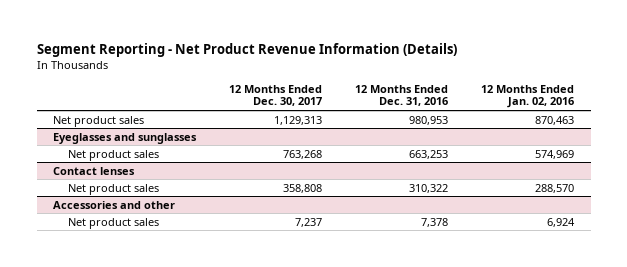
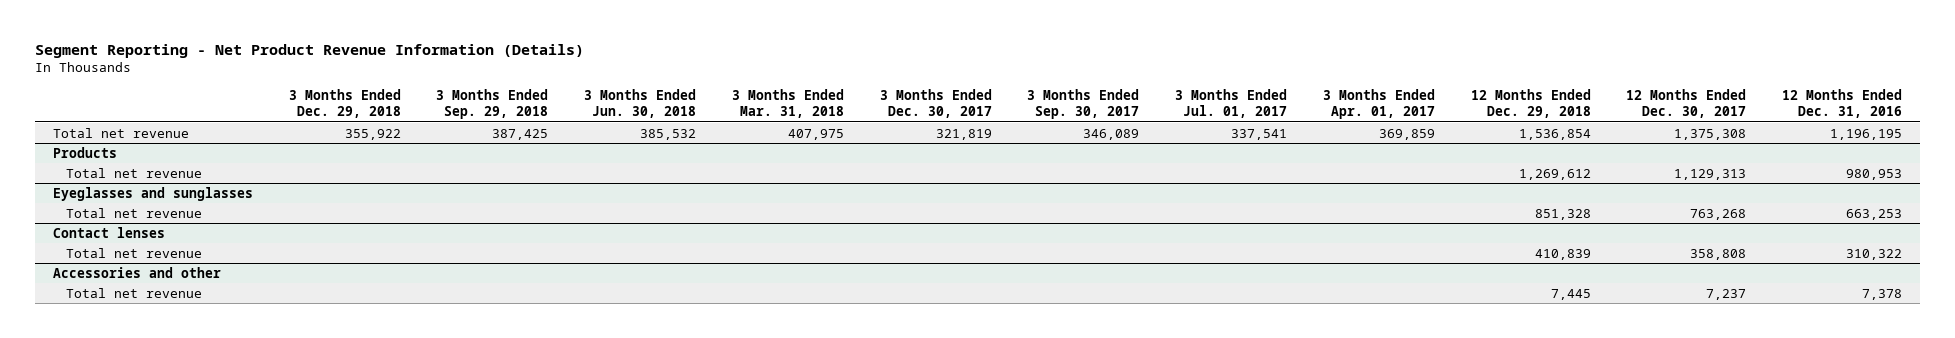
- | 12 Months Ended Dec. 30, 2017 | 12 Months Ended Dec. 31, 2016 | 12 Months Ended Jan. 02, 2016
+ | 3 Months Ended Dec. 29, 2018 | 3 Months Ended Sep. 29, 2018 | 3 Months Ended Jun. 30, 2018 | 3 Months Ended Mar. 31, 2018 | 3 Months Ended Dec. 30, 2017 | 3 Months Ended Sep. 30, 2017 | 3 Months Ended Jul. 01, 2017 | 3 Months Ended Apr. 01, 2017 | 12 Months Ended Dec. 29, 2018 | 12 Months Ended Dec. 30, 2017 | 12 Months Ended Dec. 31, 2016
- Net product sales | 1,129,313 | 980,953 | 870,463
+ Total net revenue | 355,922 | 387,425 | 385,532 | 407,975 | 321,819 | 346,089 | 337,541 | 369,859 | 1,536,854 | 1,375,308 | 1,196,195
+ Products
+ Total net revenue | | | | | | | | | 1,269,612 | 1,129,313 | 980,953
@ Eyeglasses and sunglasses
- Net product sales | 763,268 | 663,253 | 574,969
+ Total net revenue | | | | | | | | | 851,328 | 763,268 | 663,253
@ Contact lenses
- Net product sales | 358,808 | 310,322 | 288,570
+ Total net revenue | | | | | | | | | 410,839 | 358,808 | 310,322
@ Accessories and other
- Net product sales | 7,237 | 7,378 | 6,924
+ Total net revenue | | | | | | | | | 7,445 | 7,237 | 7,378

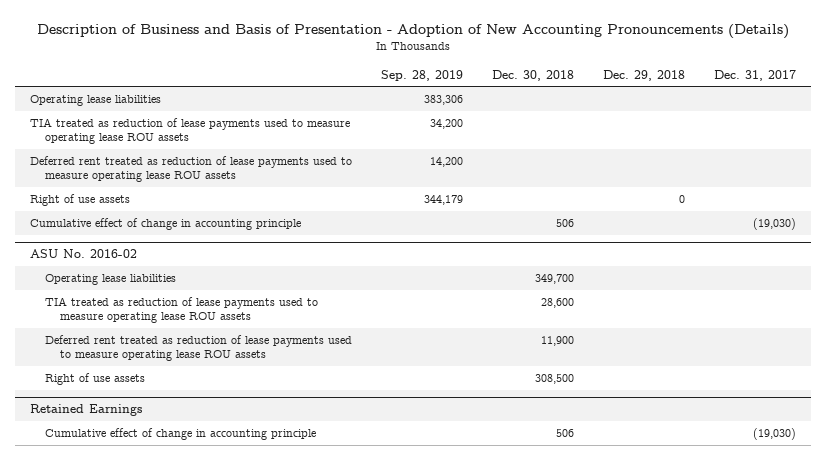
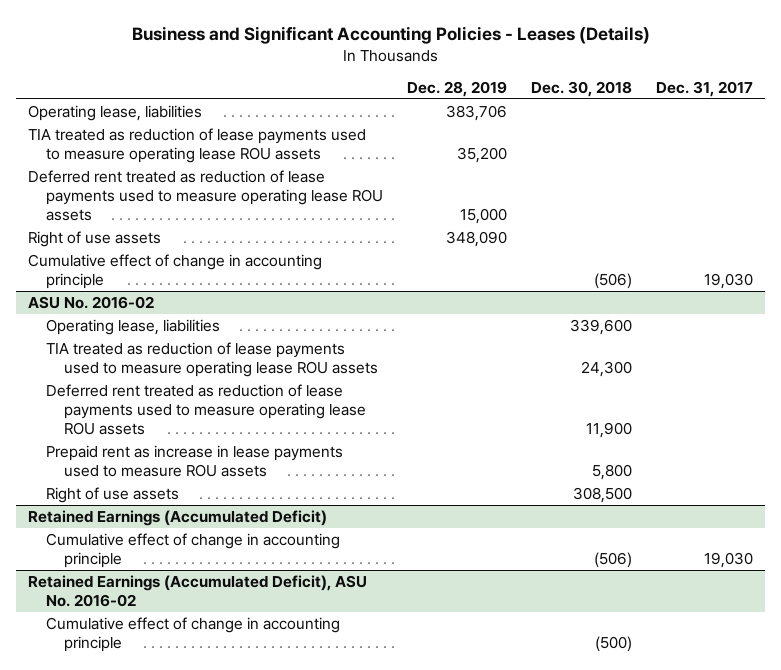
- Description of Business and Basis of Presentation - Adoption of New Accounting Pronouncements (Details)
+ Business and Significant Accounting Policies - Leases (Details)
- | Sep. 28, 2019 | Dec. 30, 2018 | Dec. 29, 2018 | Dec. 31, 2017
+ | Dec. 28, 2019 | Dec. 30, 2018 | Dec. 31, 2017
- Operating lease liabilities | 383,306 | | |
+ Operating lease, liabilities | 383,706 | |
- Cumulative effect of change in accounting principle | | 506 | | (19,030)
+ Cumulative effect of change in accounting principle | | (506) | 19,030
@ ASU No. 2016-02
- Operating lease liabilities | | 349,700 | |
- TIA treated as reduction of lease payments used to measure operating lease ROU assets | | 28,600 | |
+ Operating lease, liabilities | | 339,600 |
+ TIA treated as reduction of lease payments used to measure operating lease ROU assets | | 24,300 |
+ Prepaid rent as increase in lease payments used to measure ROU assets | | 5,800 |
- Retained Earnings
- Cumulative effect of change in accounting principle | | 506 | | (19,030)
+ Retained Earnings (Accumulated Deficit)
+ Cumulative effect of change in accounting principle | | (506) | 19,030
+ Retained Earnings (Accumulated Deficit), ASU No. 2016-02
+ Cumulative effect of change in accounting principle | | (500) |

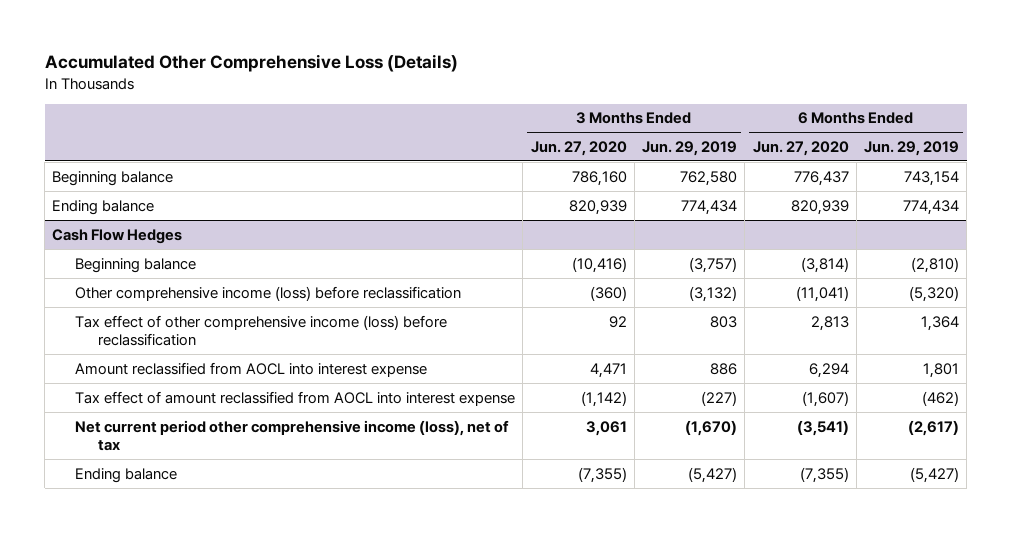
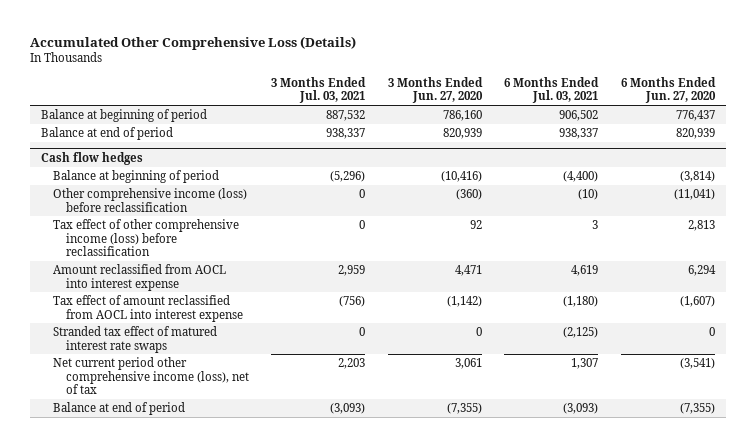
- | 3 Months Ended Jun. 27, 2020 | 3 Months Ended Jun. 29, 2019 | 6 Months Ended Jun. 27, 2020 | 6 Months Ended Jun. 29, 2019
+ | 3 Months Ended Jul. 03, 2021 | 3 Months Ended Jun. 27, 2020 | 6 Months Ended Jul. 03, 2021 | 6 Months Ended Jun. 27, 2020
- Beginning balance | 786,160 | 762,580 | 776,437 | 743,154
- Ending balance | 820,939 | 774,434 | 820,939 | 774,434
- Cash Flow Hedges
- Beginning balance | (10,416) | (3,757) | (3,814) | (2,810)
+ Balance at beginning of period | 887,532 | 786,160 | 906,502 | 776,437
+ Balance at end of period | 938,337 | 820,939 | 938,337 | 820,939
+ Cash flow hedges
+ Balance at beginning of period | (5,296) | (10,416) | (4,400) | (3,814)
+ Stranded tax effect of matured interest rate swaps | 0 | 0 | (2,125) | 0
- Ending balance | (7,355) | (5,427) | (7,355) | (5,427)
+ Balance at end of period | (3,093) | (7,355) | (3,093) | (7,355)

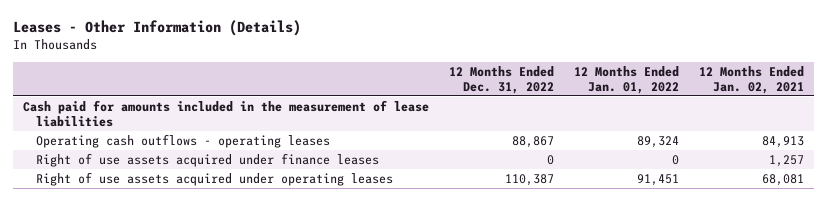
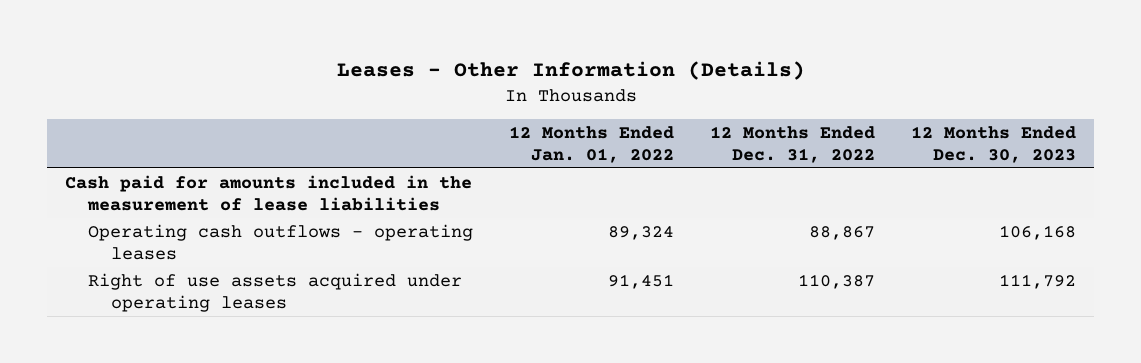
- | 12 Months Ended Dec. 31, 2022 | 12 Months Ended Jan. 01, 2022 | 12 Months Ended Jan. 02, 2021
+ | 12 Months Ended Jan. 01, 2022 | 12 Months Ended Dec. 31, 2022 | 12 Months Ended Dec. 30, 2023
- Right of use assets acquired under finance leases | 0 | 0 | 1,257

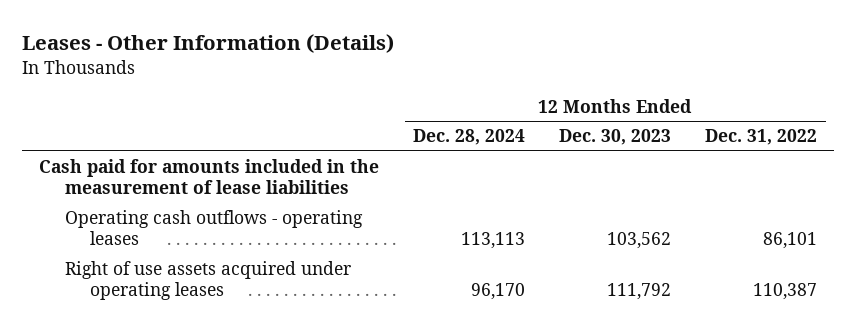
- | 12 Months Ended Jan. 01, 2022 | 12 Months Ended Dec. 31, 2022 | 12 Months Ended Dec. 30, 2023
+ | 12 Months Ended Dec. 28, 2024 | 12 Months Ended Dec. 30, 2023 | 12 Months Ended Dec. 31, 2022
- Operating cash outflows - operating leases | 89,324 | 88,867 | 106,168
+ Operating cash outflows - operating leases | 113,113 | 103,562 | 86,101

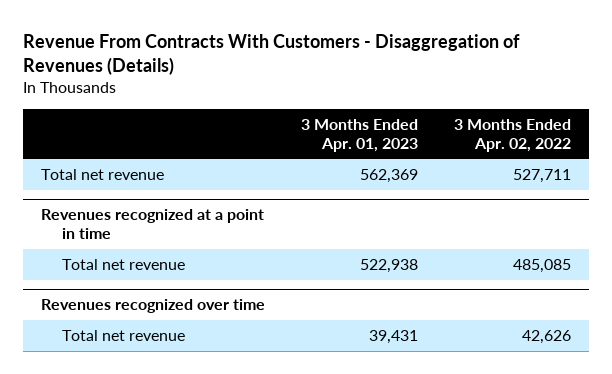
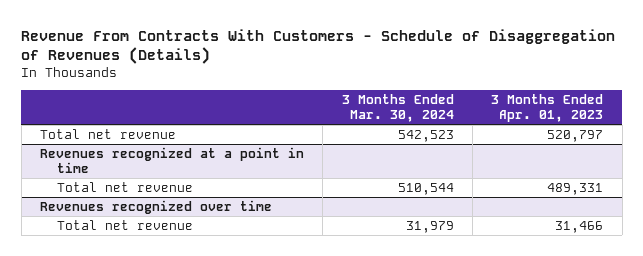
- Revenue From Contracts With Customers - Disaggregation of Revenues (Details)
+ Revenue From Contracts With Customers - Schedule of Disaggregation of Revenues (Details)
- | 3 Months Ended Apr. 01, 2023 | 3 Months Ended Apr. 02, 2022
+ | 3 Months Ended Mar. 30, 2024 | 3 Months Ended Apr. 01, 2023
- Total net revenue | 562,369 | 527,711
+ Total net revenue | 542,523 | 520,797
@ Revenues recognized at a point in time
- Total net revenue | 522,938 | 485,085
+ Total net revenue | 510,544 | 489,331
@ Revenues recognized over time
- Total net revenue | 39,431 | 42,626
+ Total net revenue | 31,979 | 31,466

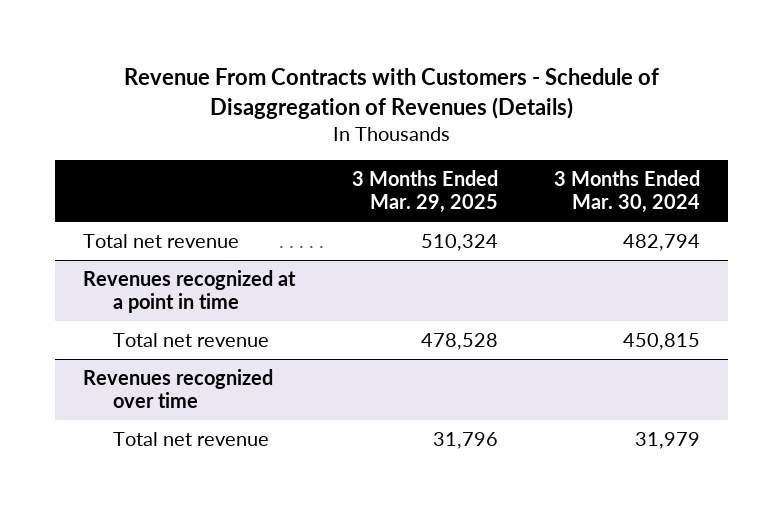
- Revenue From Contracts With Customers - Schedule of Disaggregation of Revenues (Details)
+ Revenue From Contracts with Customers - Schedule of Disaggregation of Revenues (Details)
- | 3 Months Ended Mar. 30, 2024 | 3 Months Ended Apr. 01, 2023
+ | 3 Months Ended Mar. 29, 2025 | 3 Months Ended Mar. 30, 2024
- Total net revenue | 542,523 | 520,797
+ Total net revenue | 510,324 | 482,794
@ Revenues recognized at a point in time
- Total net revenue | 510,544 | 489,331
+ Total net revenue | 478,528 | 450,815

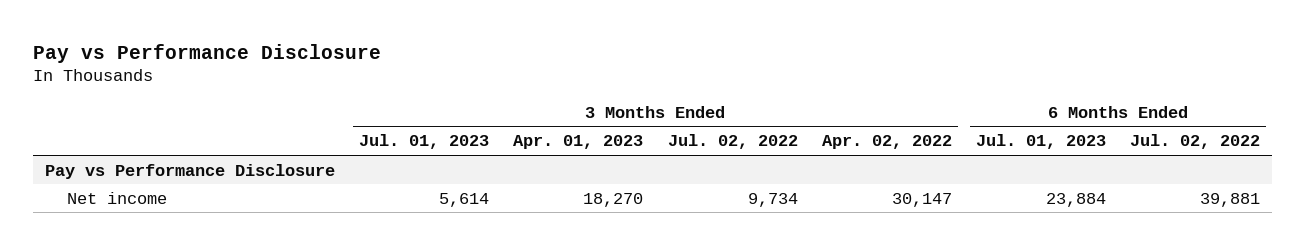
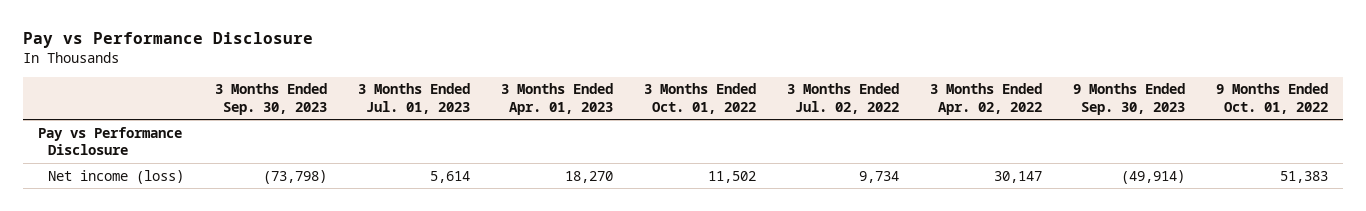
- | 3 Months Ended Jul. 01, 2023 | 3 Months Ended Apr. 01, 2023 | 3 Months Ended Jul. 02, 2022 | 3 Months Ended Apr. 02, 2022 | 6 Months Ended Jul. 01, 2023 | 6 Months Ended Jul. 02, 2022
+ | 3 Months Ended Sep. 30, 2023 | 3 Months Ended Jul. 01, 2023 | 3 Months Ended Apr. 01, 2023 | 3 Months Ended Oct. 01, 2022 | 3 Months Ended Jul. 02, 2022 | 3 Months Ended Apr. 02, 2022 | 9 Months Ended Sep. 30, 2023 | 9 Months Ended Oct. 01, 2022
- Net income | 5,614 | 18,270 | 9,734 | 30,147 | 23,884 | 39,881
+ Net income (loss) | (73,798) | 5,614 | 18,270 | 11,502 | 9,734 | 30,147 | (49,914) | 51,383

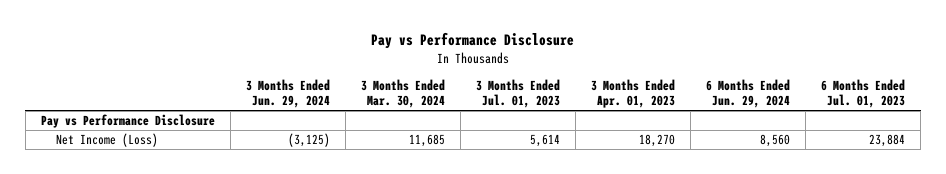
- | 3 Months Ended Sep. 30, 2023 | 3 Months Ended Jul. 01, 2023 | 3 Months Ended Apr. 01, 2023 | 3 Months Ended Oct. 01, 2022 | 3 Months Ended Jul. 02, 2022 | 3 Months Ended Apr. 02, 2022 | 9 Months Ended Sep. 30, 2023 | 9 Months Ended Oct. 01, 2022
+ | 3 Months Ended Jun. 29, 2024 | 3 Months Ended Mar. 30, 2024 | 3 Months Ended Jul. 01, 2023 | 3 Months Ended Apr. 01, 2023 | 6 Months Ended Jun. 29, 2024 | 6 Months Ended Jul. 01, 2023
- Net income (loss) | (73,798) | 5,614 | 18,270 | 11,502 | 9,734 | 30,147 | (49,914) | 51,383
+ Net Income (Loss) | (3,125) | 11,685 | 5,614 | 18,270 | 8,560 | 23,884

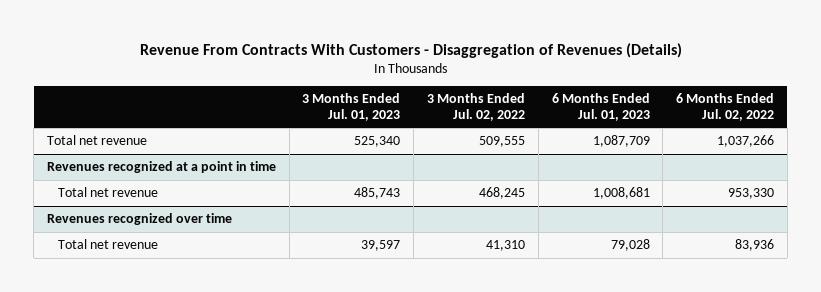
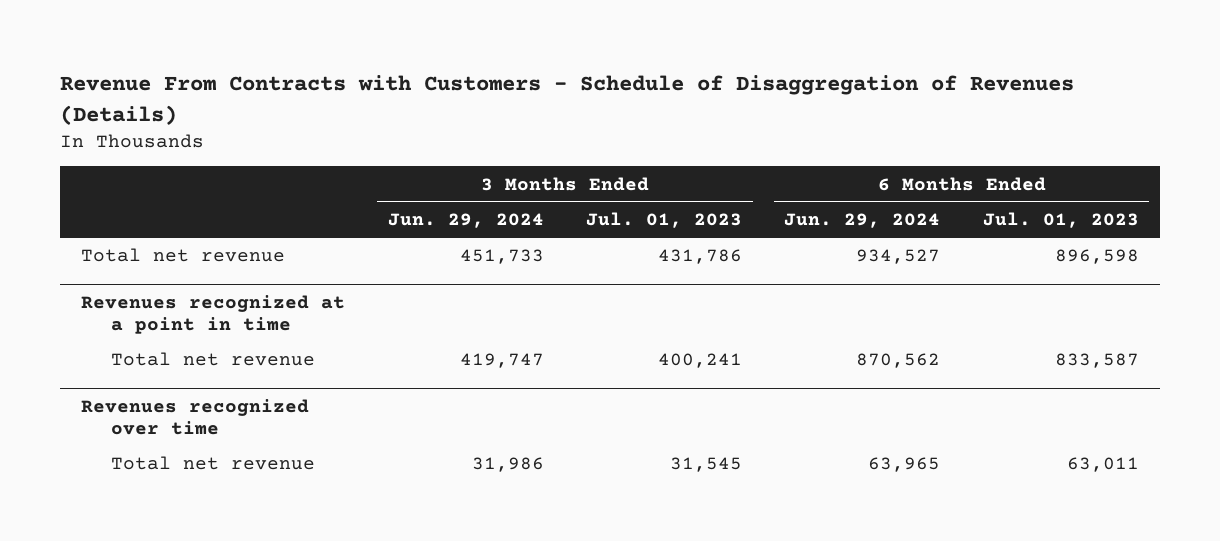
- Revenue From Contracts With Customers - Disaggregation of Revenues (Details)
+ Revenue From Contracts with Customers - Schedule of Disaggregation of Revenues (Details)
- | 3 Months Ended Jul. 01, 2023 | 3 Months Ended Jul. 02, 2022 | 6 Months Ended Jul. 01, 2023 | 6 Months Ended Jul. 02, 2022
+ | 3 Months Ended Jun. 29, 2024 | 3 Months Ended Jul. 01, 2023 | 6 Months Ended Jun. 29, 2024 | 6 Months Ended Jul. 01, 2023
- Total net revenue | 525,340 | 509,555 | 1,087,709 | 1,037,266
+ Total net revenue | 451,733 | 431,786 | 934,527 | 896,598
@ Revenues recognized at a point in time
- Total net revenue | 485,743 | 468,245 | 1,008,681 | 953,330
+ Total net revenue | 419,747 | 400,241 | 870,562 | 833,587
@ Revenues recognized over time
- Total net revenue | 39,597 | 41,310 | 79,028 | 83,936
+ Total net revenue | 31,986 | 31,545 | 63,965 | 63,011

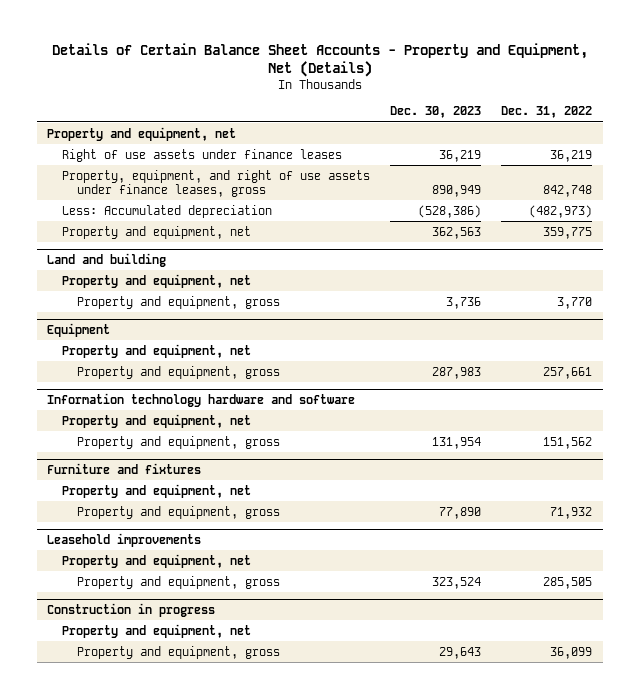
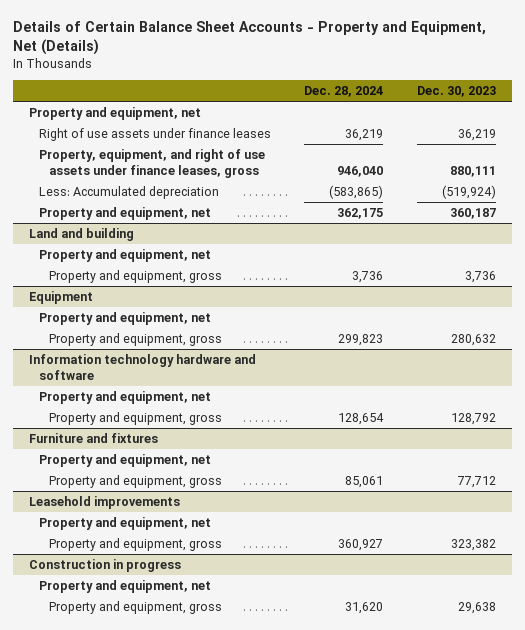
- | Dec. 30, 2023 | Dec. 31, 2022
+ | Dec. 28, 2024 | Dec. 30, 2023
- Property, equipment, and right of use assets under finance leases, gross | 890,949 | 842,748
- Less: Accumulated depreciation | (528,386) | (482,973)
- Property and equipment, net | 362,563 | 359,775
+ Property, equipment, and right of use assets under finance leases, gross | 946,040 | 880,111
+ Less: Accumulated depreciation | (583,865) | (519,924)
+ Property and equipment, net | 362,175 | 360,187
@ Equipment
- Property and equipment, gross | 287,983 | 257,661
+ Property and equipment, gross | 299,823 | 280,632
@ Information technology hardware and software
- Property and equipment, gross | 131,954 | 151,562
+ Property and equipment, gross | 128,654 | 128,792
@ Furniture and fixtures
- Property and equipment, gross | 77,890 | 71,932
+ Property and equipment, gross | 85,061 | 77,712
@ Leasehold improvements
- Property and equipment, gross | 323,524 | 285,505
+ Property and equipment, gross | 360,927 | 323,382
@ Construction in progress
- Property and equipment, gross | 29,643 | 36,099
+ Property and equipment, gross | 31,620 | 29,638

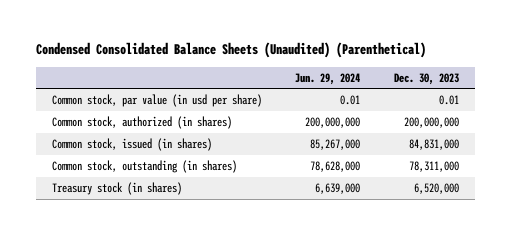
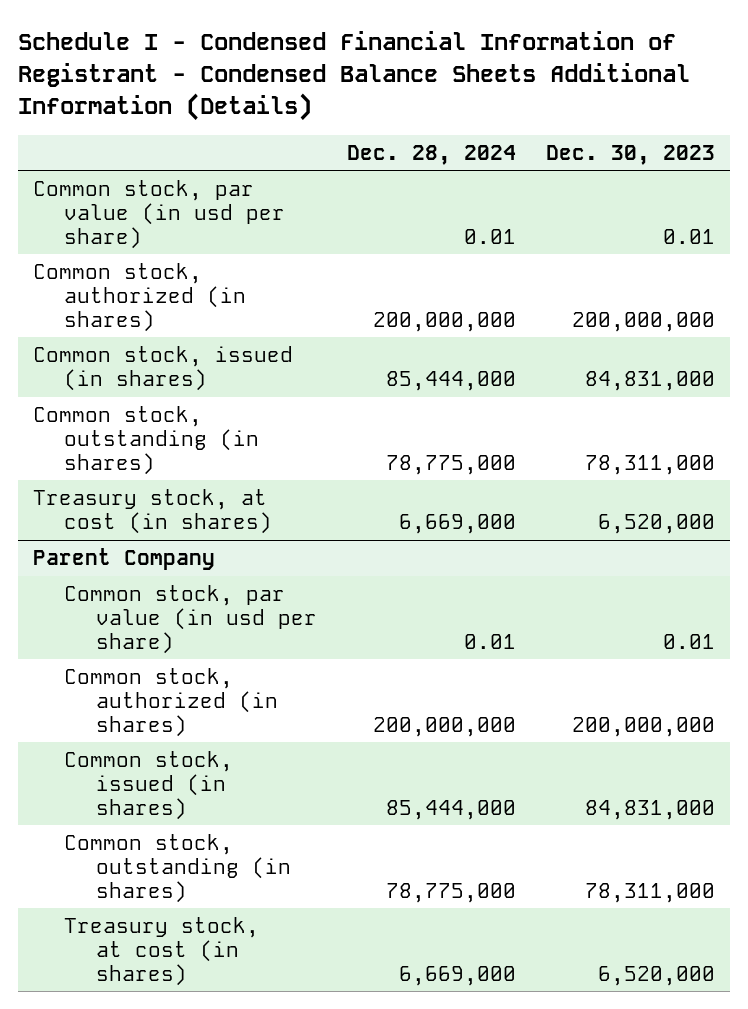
- Condensed Consolidated Balance Sheets (Unaudited) (Parenthetical)
+ Schedule I - Condensed Financial Information of Registrant - Condensed Balance Sheets Additional Information (Details)
- | Jun. 29, 2024 | Dec. 30, 2023
+ | Dec. 28, 2024 | Dec. 30, 2023
- Treasury stock (in shares) | 6,639,000 | 6,520,000
+ Treasury stock, at cost (in shares) | 6,669,000 | 6,520,000
+ Parent Company
+ Common stock, par value (in usd per share) | 0.01 | 0.01
+ Common stock, authorized (in shares) | 200,000,000 | 200,000,000
+ Common stock, issued (in shares) | 85,444,000 | 84,831,000
+ Common stock, outstanding (in shares) | 78,775,000 | 78,311,000
+ Treasury stock, at cost (in shares) | 6,669,000 | 6,520,000

